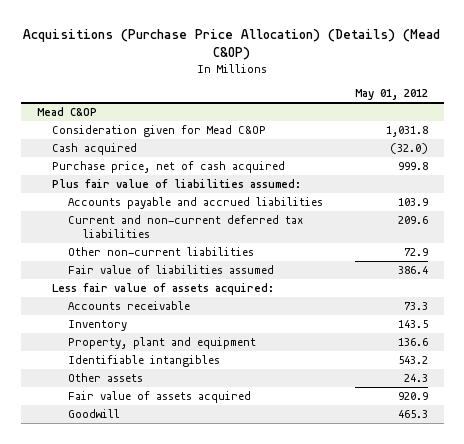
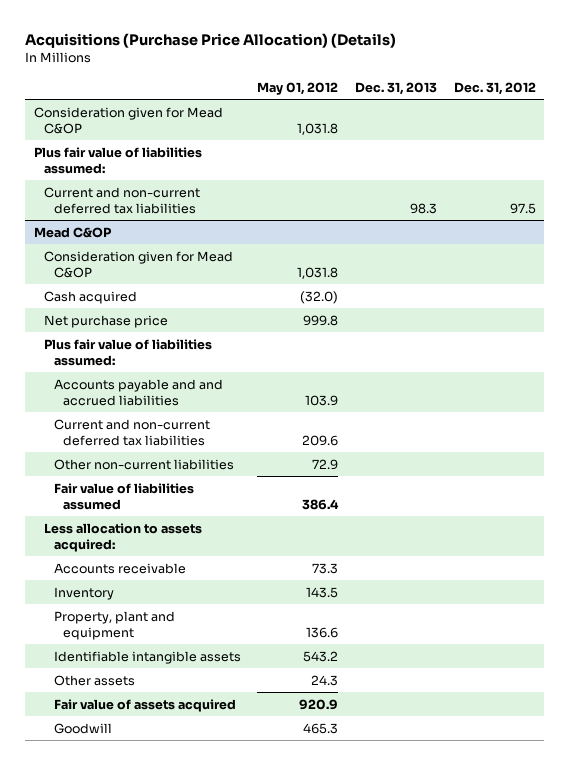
- Acquisitions (Purchase Price Allocation) (Details) (Mead C&OP)
+ Acquisitions (Purchase Price Allocation) (Details)
- | May 01, 2012
+ | May 01, 2012 | Dec. 31, 2013 | Dec. 31, 2012
+ Consideration given for Mead C&OP | 1,031.8 | |
+ Plus fair value of liabilities assumed:
+ Current and non-current deferred tax liabilities | | 98.3 | 97.5
@ Mead C&OP
- Purchase price, net of cash acquired | 999.8
+ Net purchase price | 999.8 | |
- Accounts payable and accrued liabilities | 103.9
+ Accounts payable and and accrued liabilities | 103.9 | |
- Less fair value of assets acquired:
+ Less allocation to assets acquired:
- Identifiable intangibles | 543.2
+ Identifiable intangible assets | 543.2 | |

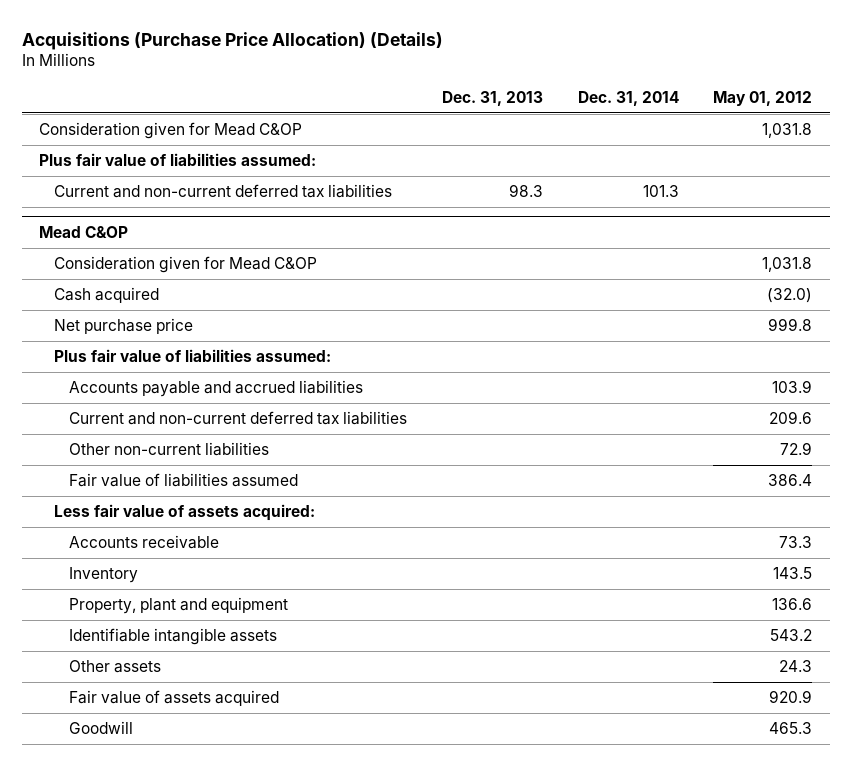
- | May 01, 2012 | Dec. 31, 2013 | Dec. 31, 2012
+ | Dec. 31, 2013 | Dec. 31, 2014 | May 01, 2012
@ Mead C&OP
- Accounts payable and and accrued liabilities | 103.9 | |
+ Accounts payable and accrued liabilities | | | 103.9
- Less allocation to assets acquired:
+ Less fair value of assets acquired:

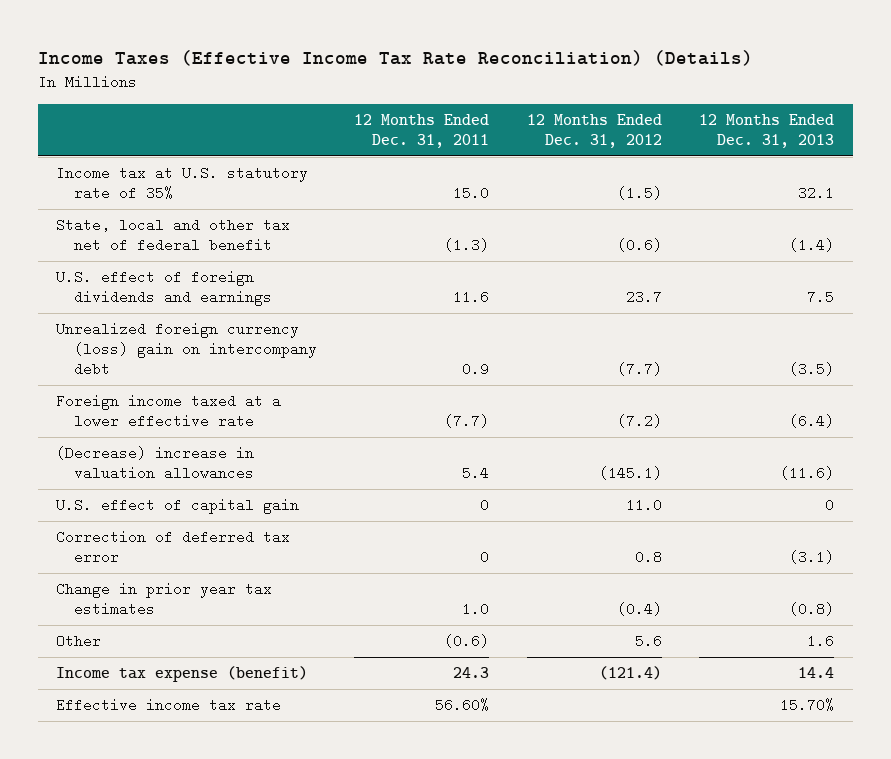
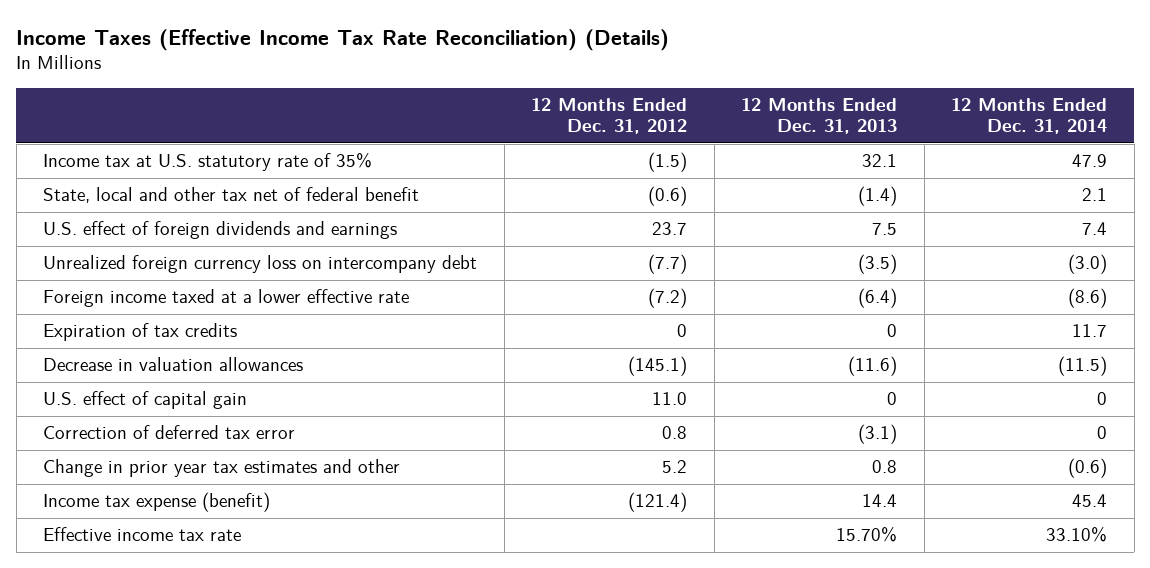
- | 12 Months Ended Dec. 31, 2011 | 12 Months Ended Dec. 31, 2012 | 12 Months Ended Dec. 31, 2013
+ | 12 Months Ended Dec. 31, 2012 | 12 Months Ended Dec. 31, 2013 | 12 Months Ended Dec. 31, 2014
- Unrealized foreign currency (loss) gain on intercompany debt | 0.9 | (7.7) | (3.5)
+ Unrealized foreign currency loss on intercompany debt | (7.7) | (3.5) | (3.0)
- (Decrease) increase in valuation allowances | 5.4 | (145.1) | (11.6)
+ Expiration of tax credits | 0 | 0 | 11.7
+ Decrease in valuation allowances | (145.1) | (11.6) | (11.5)
- Change in prior year tax estimates | 1.0 | (0.4) | (0.8)
- Other | (0.6) | 5.6 | 1.6
+ Change in prior year tax estimates and other | 5.2 | 0.8 | (0.6)

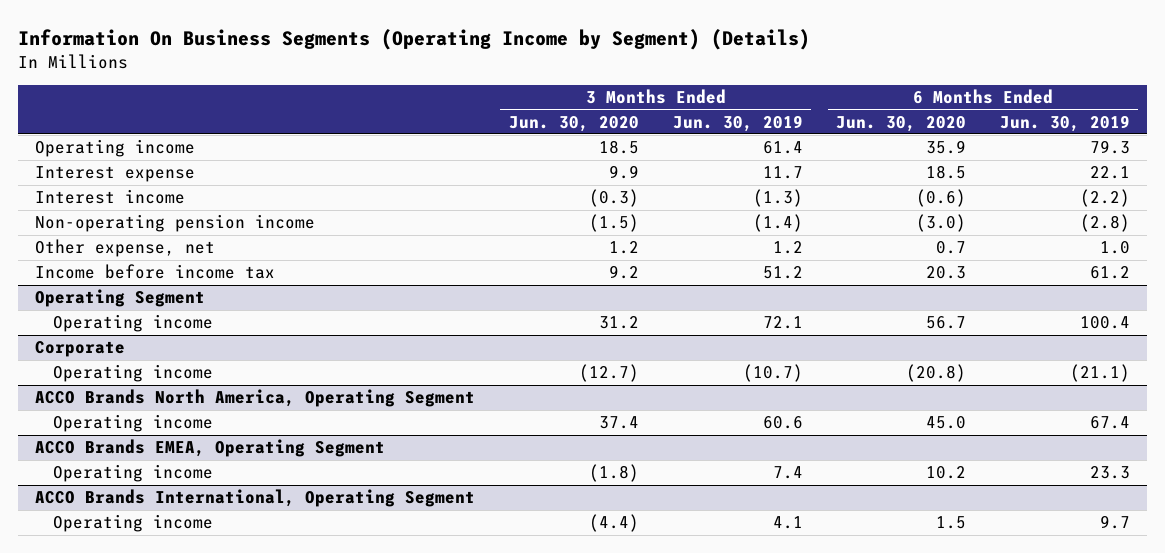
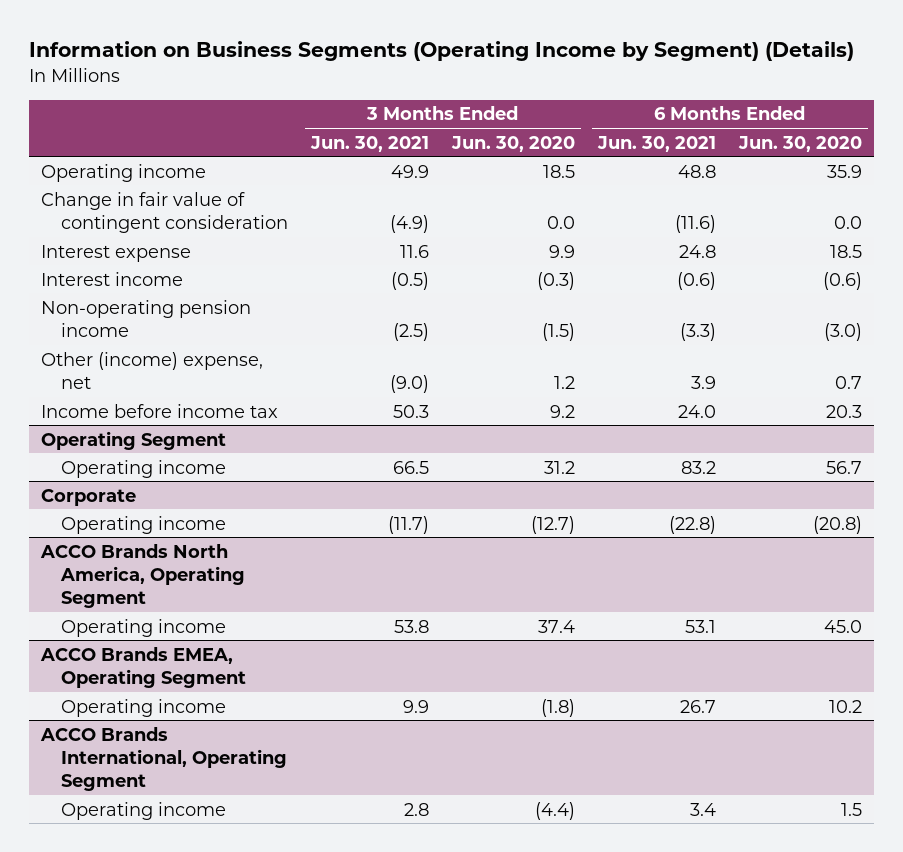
- Information On Business Segments (Operating Income by Segment) (Details)
+ Information on Business Segments (Operating Income by Segment) (Details)
- | 3 Months Ended Jun. 30, 2020 | 3 Months Ended Jun. 30, 2019 | 6 Months Ended Jun. 30, 2020 | 6 Months Ended Jun. 30, 2019
+ | 3 Months Ended Jun. 30, 2021 | 3 Months Ended Jun. 30, 2020 | 6 Months Ended Jun. 30, 2021 | 6 Months Ended Jun. 30, 2020
+ Change in fair value of contingent consideration | (4.9) | 0.0 | (11.6) | 0.0
- Other expense, net | 1.2 | 1.2 | 0.7 | 1.0
+ Other (income) expense, net | (9.0) | 1.2 | 3.9 | 0.7

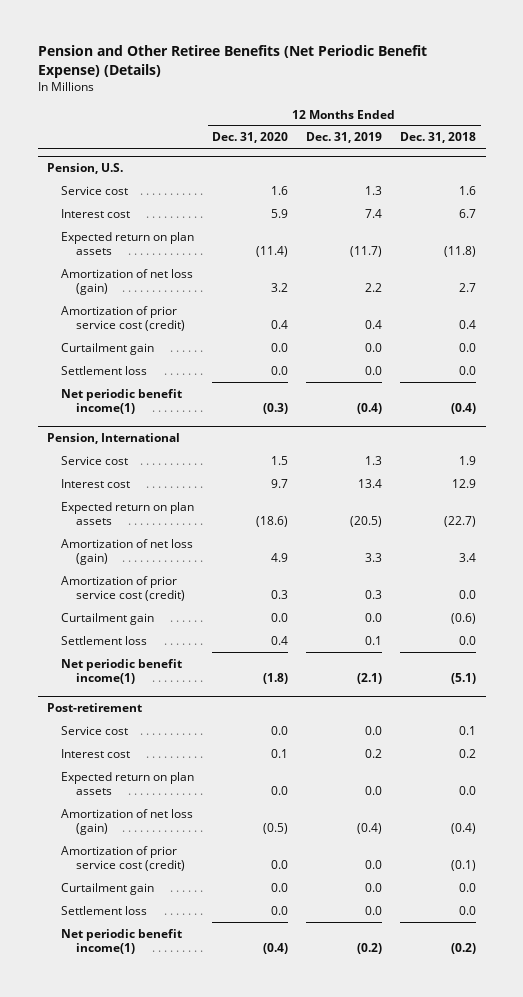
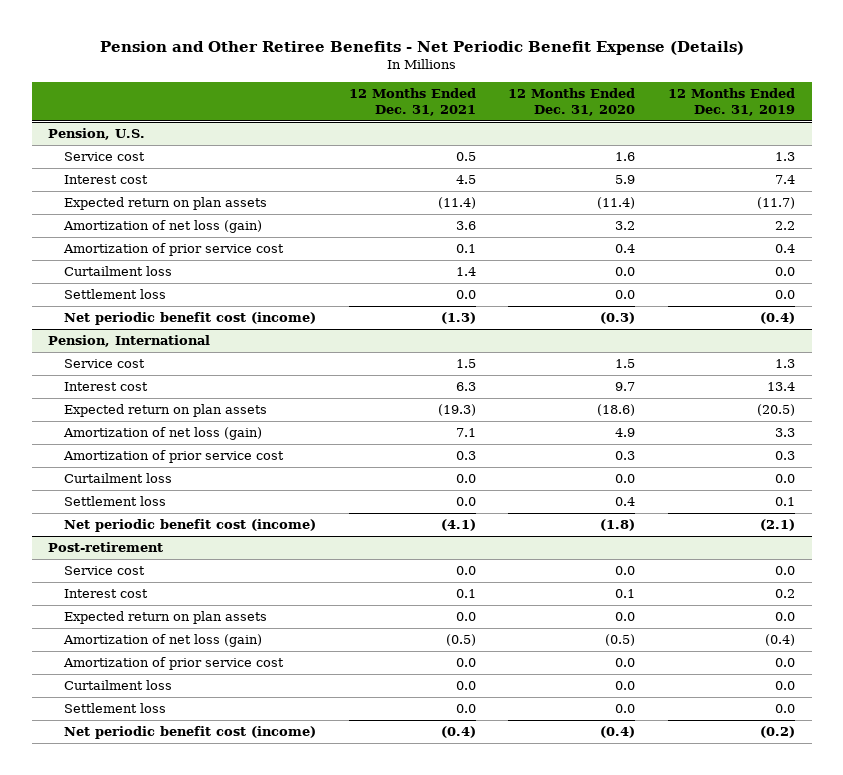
- Pension and Other Retiree Benefits (Net Periodic Benefit Expense) (Details)
+ Pension and Other Retiree Benefits - Net Periodic Benefit Expense (Details)
- | 12 Months Ended Dec. 31, 2020 | 12 Months Ended Dec. 31, 2019 | 12 Months Ended Dec. 31, 2018
+ | 12 Months Ended Dec. 31, 2021 | 12 Months Ended Dec. 31, 2020 | 12 Months Ended Dec. 31, 2019
@ Pension, U.S.
- Amortization of prior service cost (credit) | 0.4 | 0.4 | 0.4
- Curtailment gain | 0.0 | 0.0 | 0.0
+ Amortization of prior service cost | 0.1 | 0.4 | 0.4
+ Curtailment loss | 1.4 | 0.0 | 0.0
- Net periodic benefit income(1) | (0.3) | (0.4) | (0.4)
+ Net periodic benefit cost (income) | (1.3) | (0.3) | (0.4)
@ Pension, International
- Amortization of prior service cost (credit) | 0.3 | 0.3 | 0.0
- Curtailment gain | 0.0 | 0.0 | (0.6)
+ Amortization of prior service cost | 0.3 | 0.3 | 0.3
+ Curtailment loss | 0.0 | 0.0 | 0.0
- Net periodic benefit income(1) | (1.8) | (2.1) | (5.1)
+ Net periodic benefit cost (income) | (4.1) | (1.8) | (2.1)
@ Post-retirement
- Amortization of prior service cost (credit) | 0.0 | 0.0 | (0.1)
- Curtailment gain | 0.0 | 0.0 | 0.0
+ Amortization of prior service cost | 0.0 | 0.0 | 0.0
+ Curtailment loss | 0.0 | 0.0 | 0.0
- Net periodic benefit income(1) | (0.4) | (0.2) | (0.2)
+ Net periodic benefit cost (income) | (0.4) | (0.4) | (0.2)

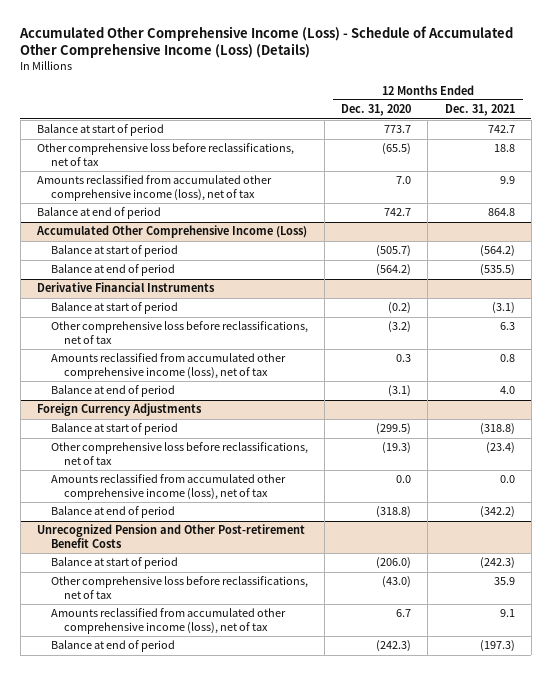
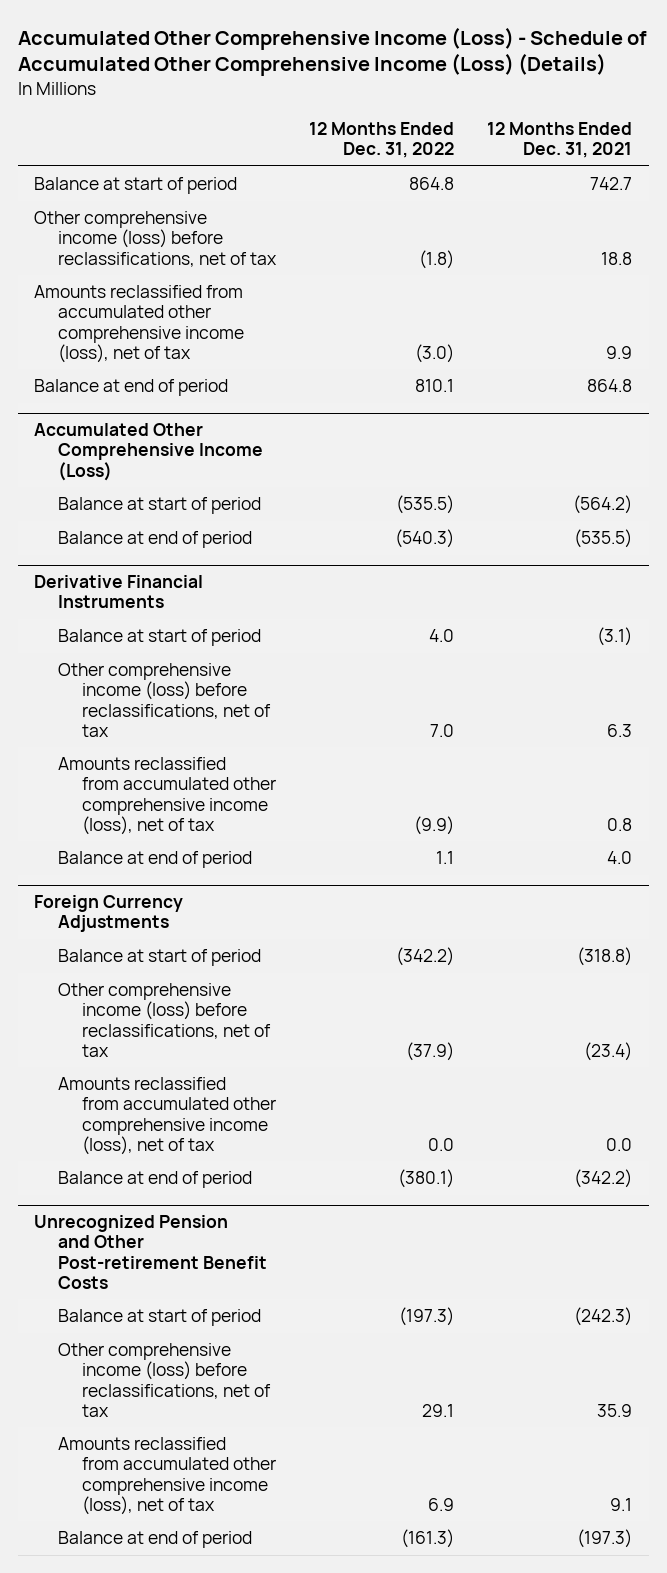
- | 12 Months Ended Dec. 31, 2020 | 12 Months Ended Dec. 31, 2021
+ | 12 Months Ended Dec. 31, 2022 | 12 Months Ended Dec. 31, 2021
- Other comprehensive loss before reclassifications, net of tax | (65.5) | 18.8
+ Other comprehensive income (loss) before reclassifications, net of tax | (1.8) | 18.8
@ Derivative Financial Instruments
- Other comprehensive loss before reclassifications, net of tax | (3.2) | 6.3
+ Other comprehensive income (loss) before reclassifications, net of tax | 7.0 | 6.3
@ Foreign Currency Adjustments
- Other comprehensive loss before reclassifications, net of tax | (19.3) | (23.4)
+ Other comprehensive income (loss) before reclassifications, net of tax | (37.9) | (23.4)
@ Unrecognized Pension and Other Post-retirement Benefit Costs
- Other comprehensive loss before reclassifications, net of tax | (43.0) | 35.9
+ Other comprehensive income (loss) before reclassifications, net of tax | 29.1 | 35.9

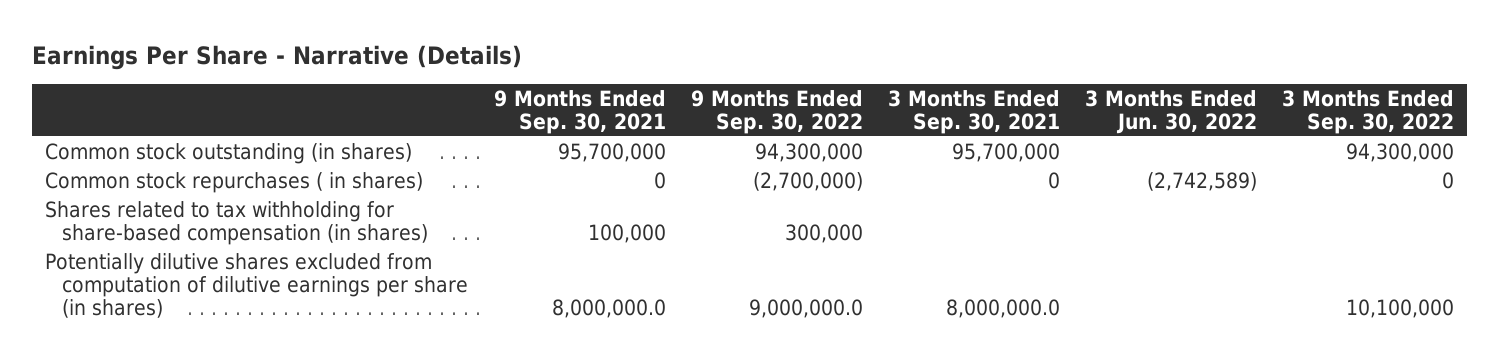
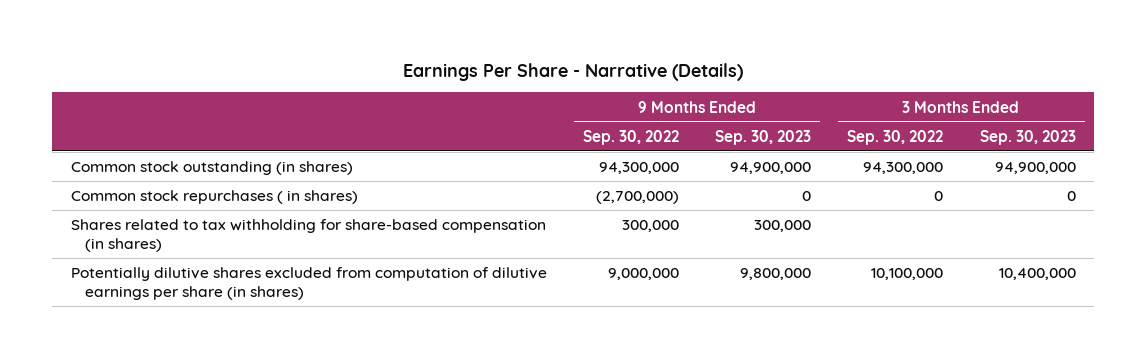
- | 9 Months Ended Sep. 30, 2021 | 9 Months Ended Sep. 30, 2022 | 3 Months Ended Sep. 30, 2021 | 3 Months Ended Jun. 30, 2022 | 3 Months Ended Sep. 30, 2022
+ | 9 Months Ended Sep. 30, 2022 | 9 Months Ended Sep. 30, 2023 | 3 Months Ended Sep. 30, 2022 | 3 Months Ended Sep. 30, 2023
- Potentially dilutive shares excluded from computation of dilutive earnings per share (in shares) | 8,000,000.0 | 9,000,000.0 | 8,000,000.0 | | 10,100,000
+ Potentially dilutive shares excluded from computation of dilutive earnings per share (in shares) | 9,000,000 | 9,800,000 | 10,100,000 | 10,400,000

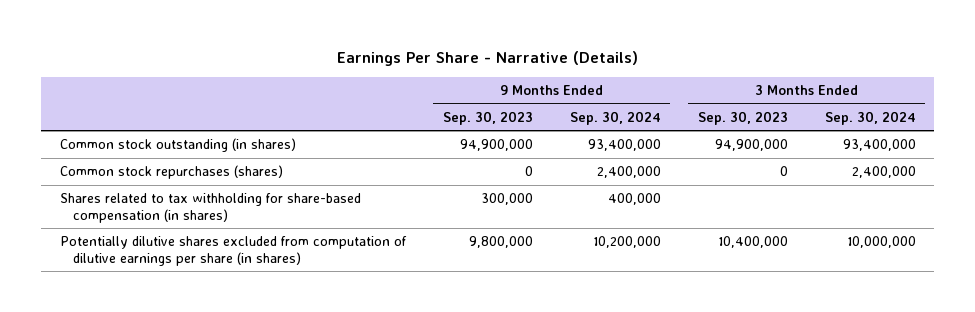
- | 9 Months Ended Sep. 30, 2022 | 9 Months Ended Sep. 30, 2023 | 3 Months Ended Sep. 30, 2022 | 3 Months Ended Sep. 30, 2023
+ | 9 Months Ended Sep. 30, 2023 | 9 Months Ended Sep. 30, 2024 | 3 Months Ended Sep. 30, 2023 | 3 Months Ended Sep. 30, 2024
- Common stock repurchases ( in shares) | (2,700,000) | 0 | 0 | 0
+ Common stock repurchases (shares) | 0 | 2,400,000 | 0 | 2,400,000

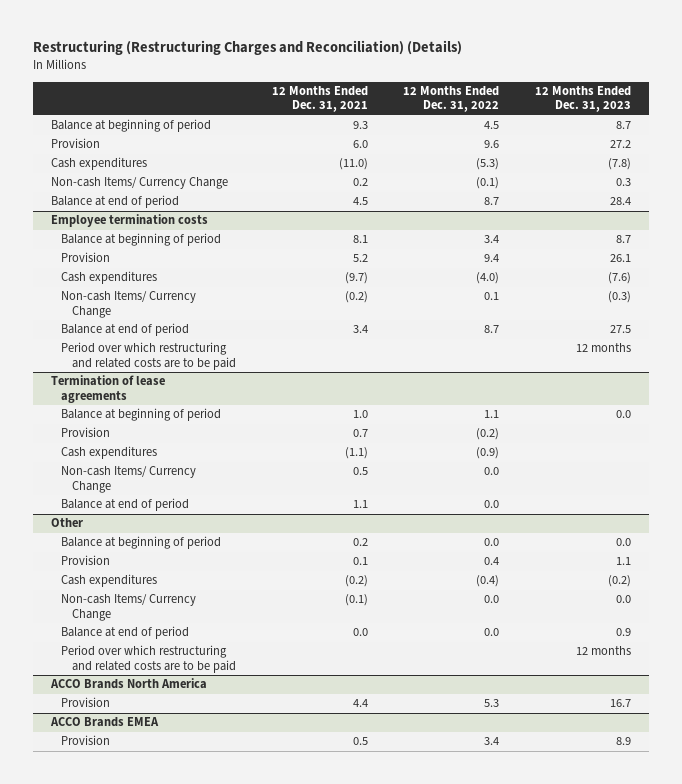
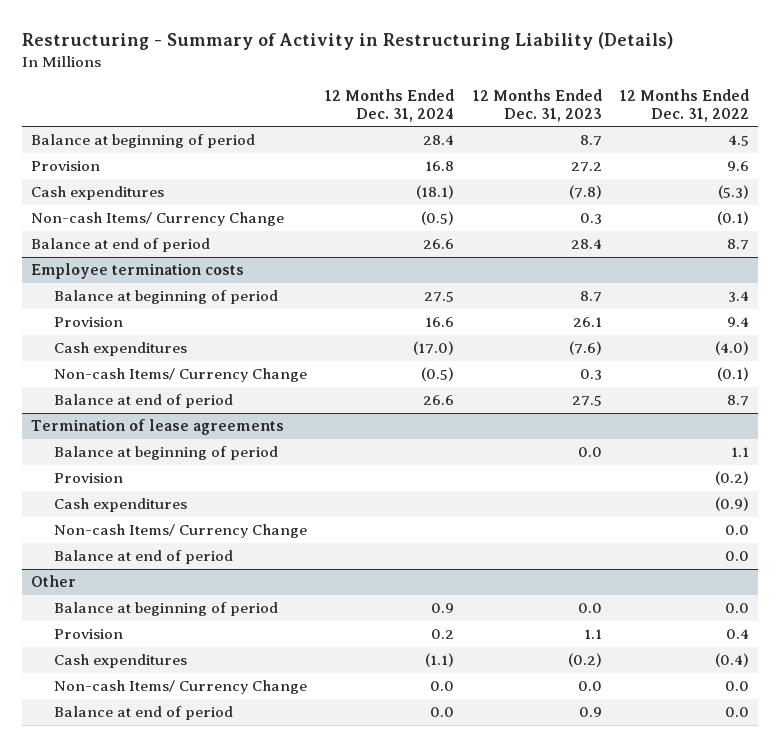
- Restructuring (Restructuring Charges and Reconciliation) (Details)
+ Restructuring - Summary of Activity in Restructuring Liability (Details)
- | 12 Months Ended Dec. 31, 2021 | 12 Months Ended Dec. 31, 2022 | 12 Months Ended Dec. 31, 2023
+ | 12 Months Ended Dec. 31, 2024 | 12 Months Ended Dec. 31, 2023 | 12 Months Ended Dec. 31, 2022
@ Employee termination costs
- Non-cash Items/ Currency Change | (0.2) | 0.1 | (0.3)
+ Non-cash Items/ Currency Change | (0.5) | 0.3 | (0.1)
- Period over which restructuring and related costs are to be paid | | | 12 months
@ Other
- Period over which restructuring and related costs are to be paid | | | 12 months
- ACCO Brands North America
- Provision | 4.4 | 5.3 | 16.7
- ACCO Brands EMEA
- Provision | 0.5 | 3.4 | 8.9

